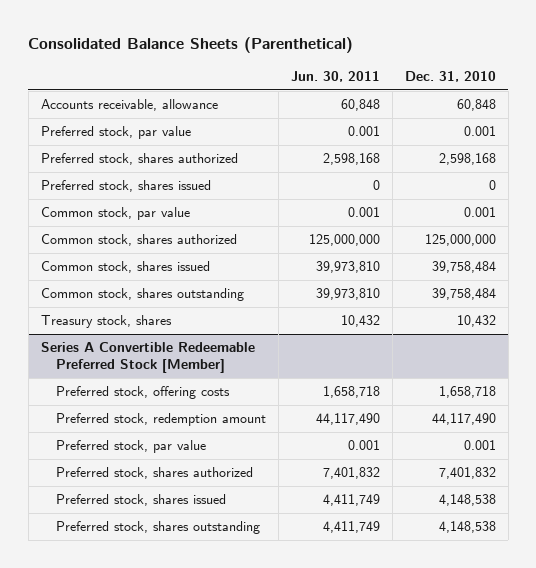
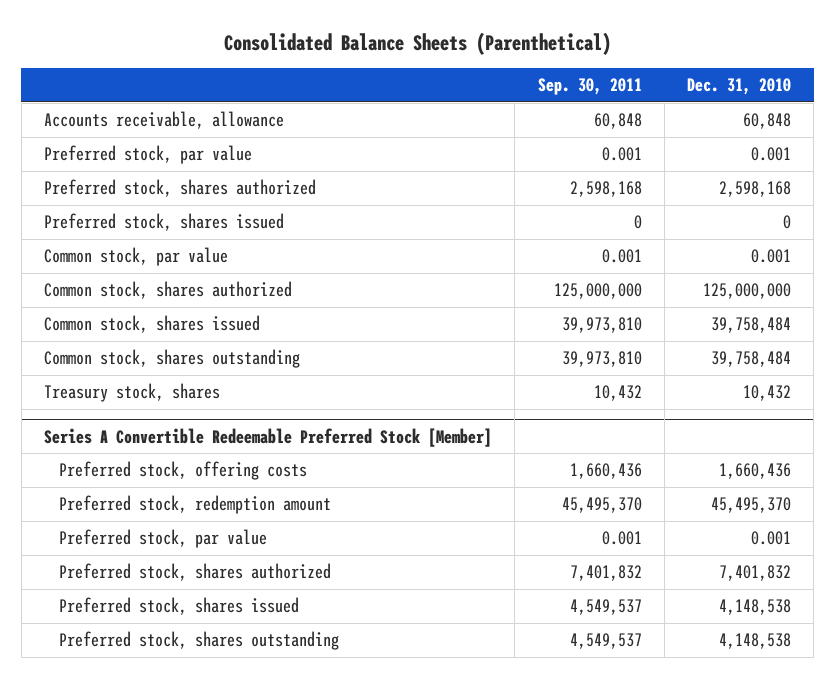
- | Jun. 30, 2011 | Dec. 31, 2010
+ | Sep. 30, 2011 | Dec. 31, 2010
@ Series A Convertible Redeemable Preferred Stock [Member]
- Preferred stock, offering costs | 1,658,718 | 1,658,718
- Preferred stock, redemption amount | 44,117,490 | 44,117,490
+ Preferred stock, offering costs | 1,660,436 | 1,660,436
+ Preferred stock, redemption amount | 45,495,370 | 45,495,370

